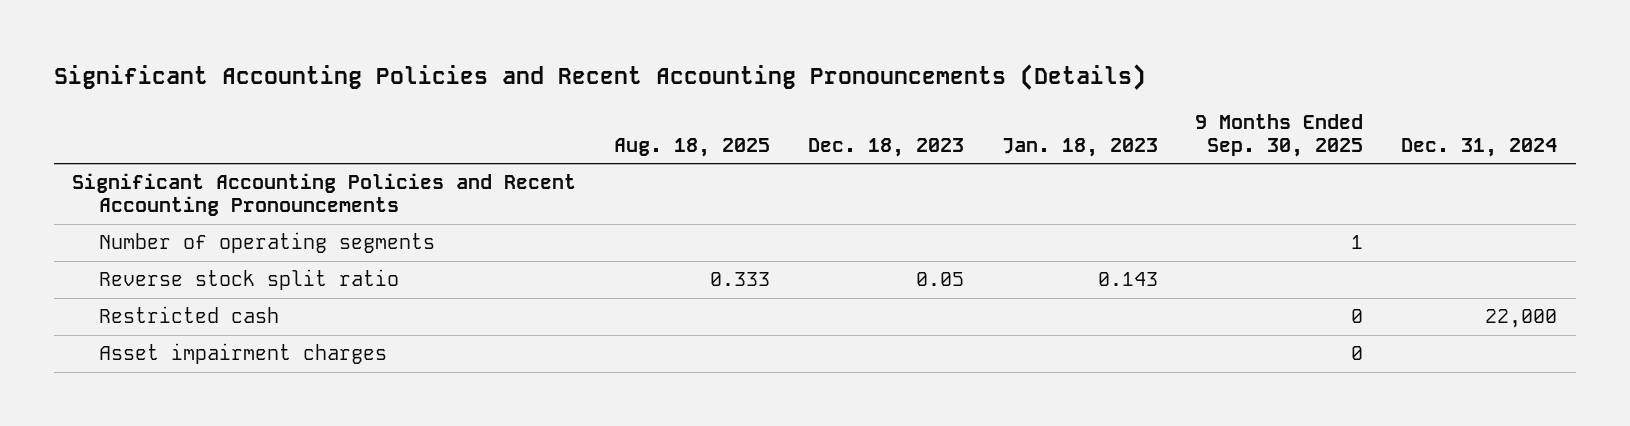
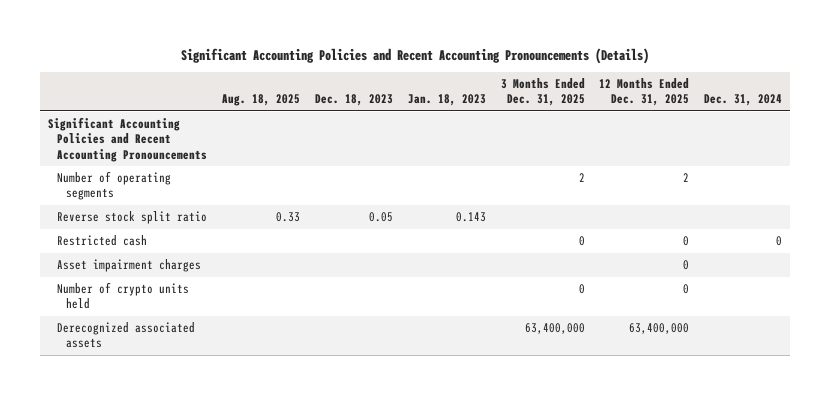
- | Aug. 18, 2025 | Dec. 18, 2023 | Jan. 18, 2023 | 9 Months Ended Sep. 30, 2025 | Dec. 31, 2024
+ | Aug. 18, 2025 | Dec. 18, 2023 | Jan. 18, 2023 | 3 Months Ended Dec. 31, 2025 | 12 Months Ended Dec. 31, 2025 | Dec. 31, 2024
- Reverse stock split ratio | 0.333 | 0.05 | 0.143 | |
- Restricted cash | | | | 0 | 22,000
+ Reverse stock split ratio | 0.33 | 0.05 | 0.143 | | |
+ Restricted cash | | | | 0 | 0 | 0
+ Number of crypto units held | | | | 0 | 0 |
+ Derecognized associated assets | | | | 63,400,000 | 63,400,000 |

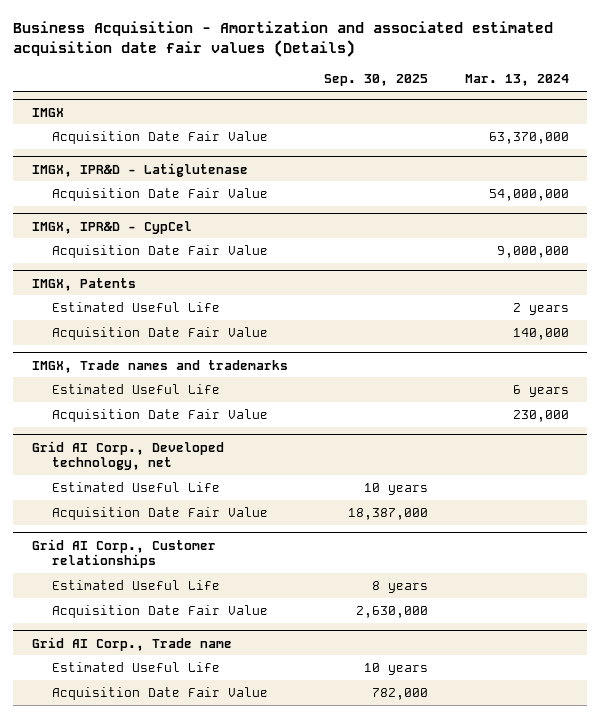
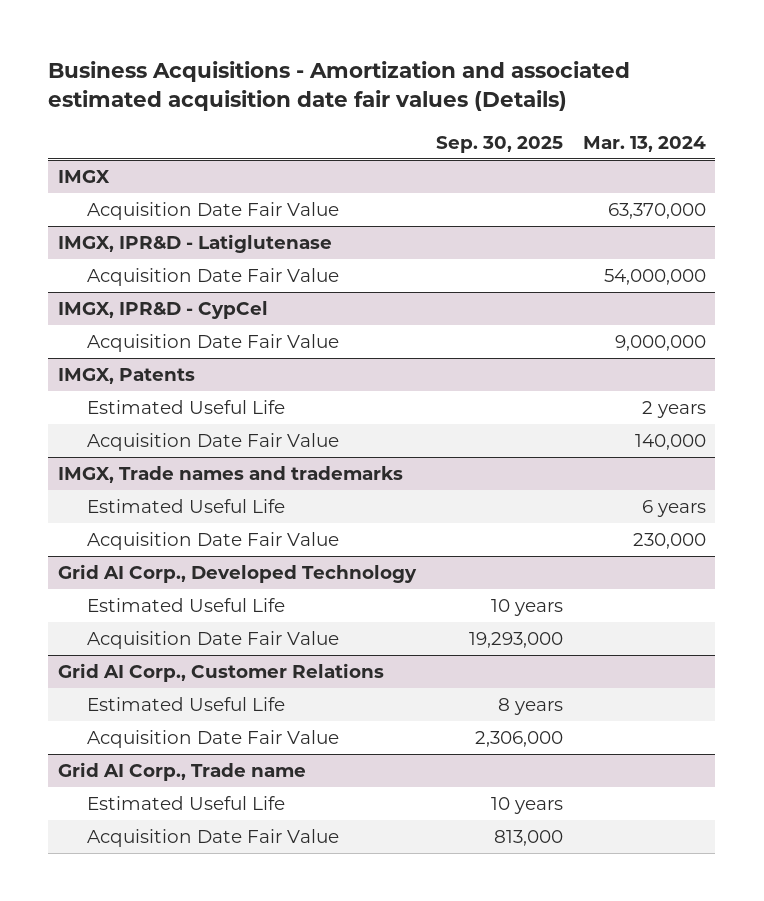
- Business Acquisition - Amortization and associated estimated acquisition date fair values (Details)
+ Business Acquisitions - Amortization and associated estimated acquisition date fair values (Details)
- Grid AI Corp., Developed technology, net
+ Grid AI Corp., Developed Technology
- Acquisition Date Fair Value | 18,387,000 |
- Grid AI Corp., Customer relationships
+ Acquisition Date Fair Value | 19,293,000 |
+ Grid AI Corp., Customer Relations
- Acquisition Date Fair Value | 2,630,000 |
+ Acquisition Date Fair Value | 2,306,000 |
@ Grid AI Corp., Trade name
- Acquisition Date Fair Value | 782,000 |
+ Acquisition Date Fair Value | 813,000 |

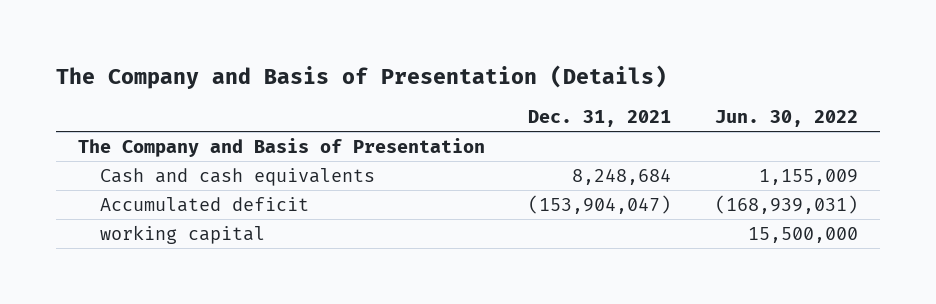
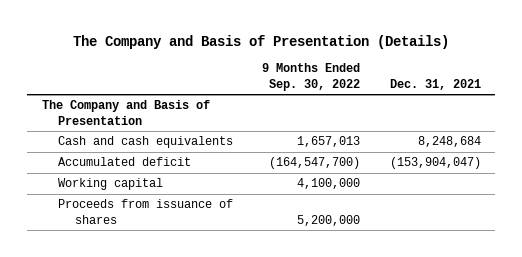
- | Dec. 31, 2021 | Jun. 30, 2022
+ | 9 Months Ended Sep. 30, 2022 | Dec. 31, 2021
- working capital | | 15,500,000
+ Working capital | 4,100,000 |
+ Proceeds from issuance of shares | 5,200,000 |

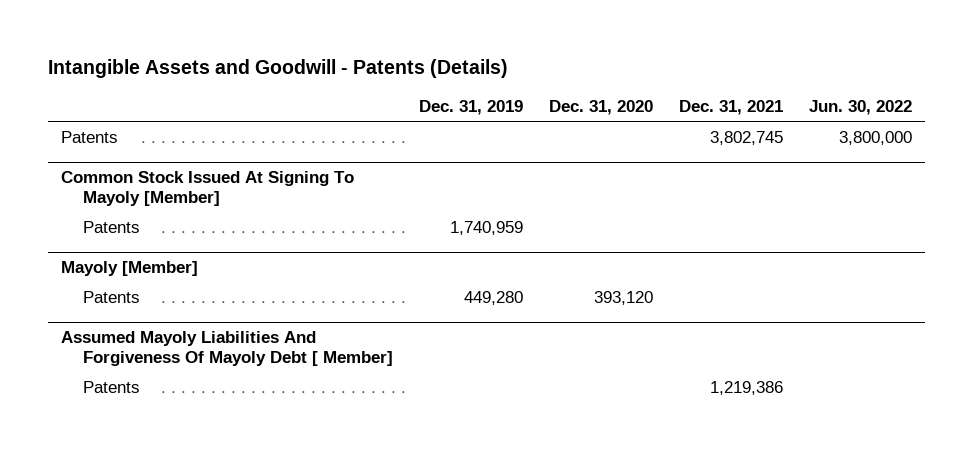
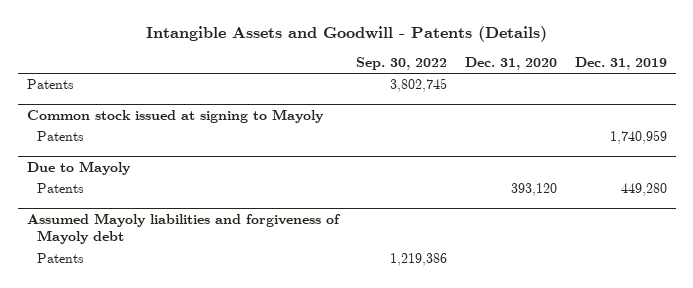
- | Dec. 31, 2019 | Dec. 31, 2020 | Dec. 31, 2021 | Jun. 30, 2022
+ | Sep. 30, 2022 | Dec. 31, 2020 | Dec. 31, 2019
- Common Stock Issued At Signing To Mayoly [Member]
+ Common stock issued at signing to Mayoly
- Mayoly [Member]
+ Due to Mayoly
- Assumed Mayoly Liabilities And Forgiveness Of Mayoly Debt [ Member]
+ Assumed Mayoly liabilities and forgiveness of Mayoly debt

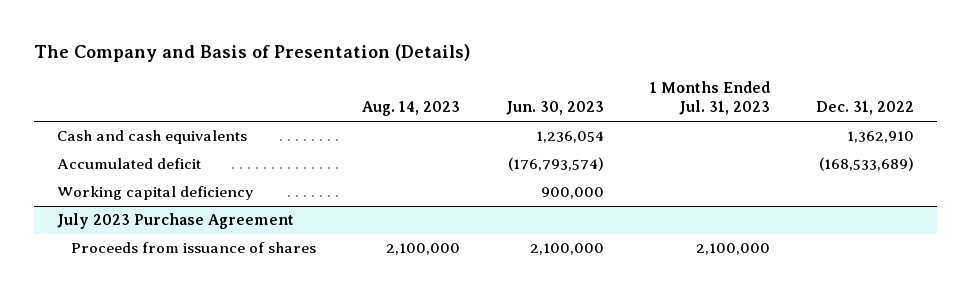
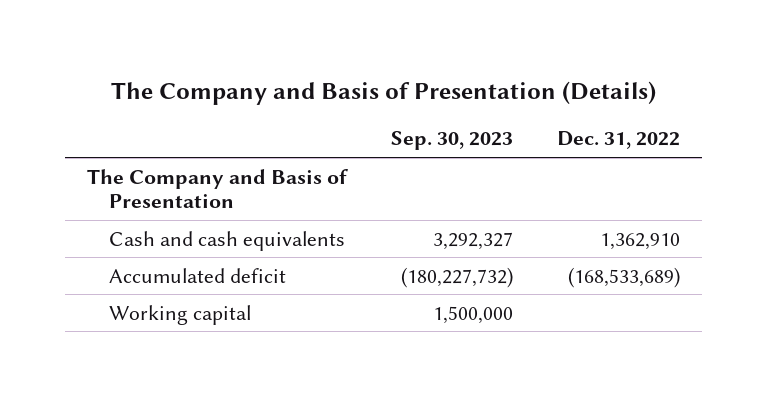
- | Aug. 14, 2023 | Jun. 30, 2023 | 1 Months Ended Jul. 31, 2023 | Dec. 31, 2022
+ | Sep. 30, 2023 | Dec. 31, 2022
+ The Company and Basis of Presentation
- Working capital deficiency | | 900,000 | |
- July 2023 Purchase Agreement
- Proceeds from issuance of shares | 2,100,000 | 2,100,000 | 2,100,000 |
+ Working capital | 1,500,000 |

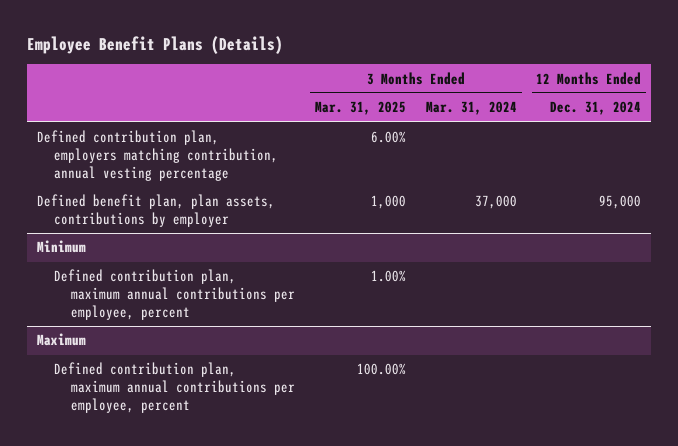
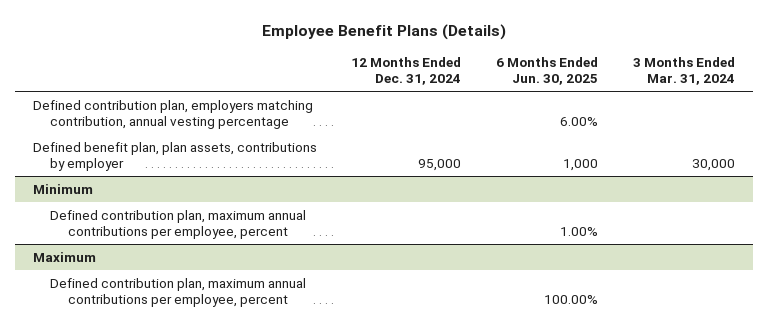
- | 3 Months Ended Mar. 31, 2025 | 3 Months Ended Mar. 31, 2024 | 12 Months Ended Dec. 31, 2024
+ | 12 Months Ended Dec. 31, 2024 | 6 Months Ended Jun. 30, 2025 | 3 Months Ended Mar. 31, 2024
- Defined benefit plan, plan assets, contributions by employer | 1,000 | 37,000 | 95,000
+ Defined benefit plan, plan assets, contributions by employer | 95,000 | 1,000 | 30,000

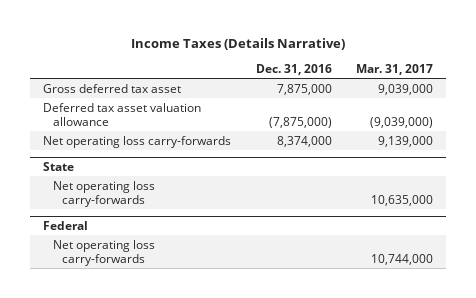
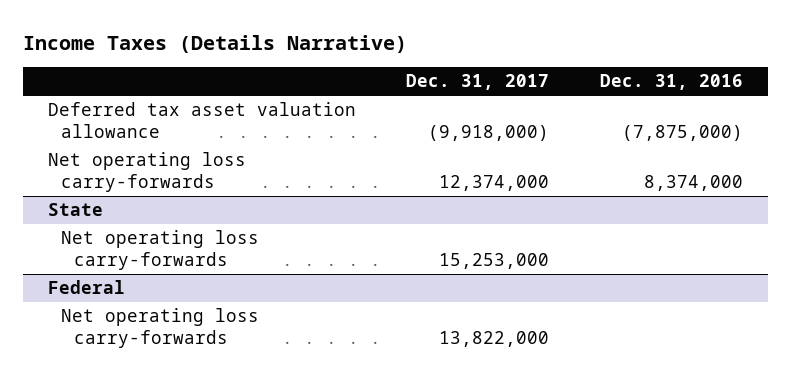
- | Dec. 31, 2016 | Mar. 31, 2017
+ | Dec. 31, 2017 | Dec. 31, 2016
- Gross deferred tax asset | 7,875,000 | 9,039,000

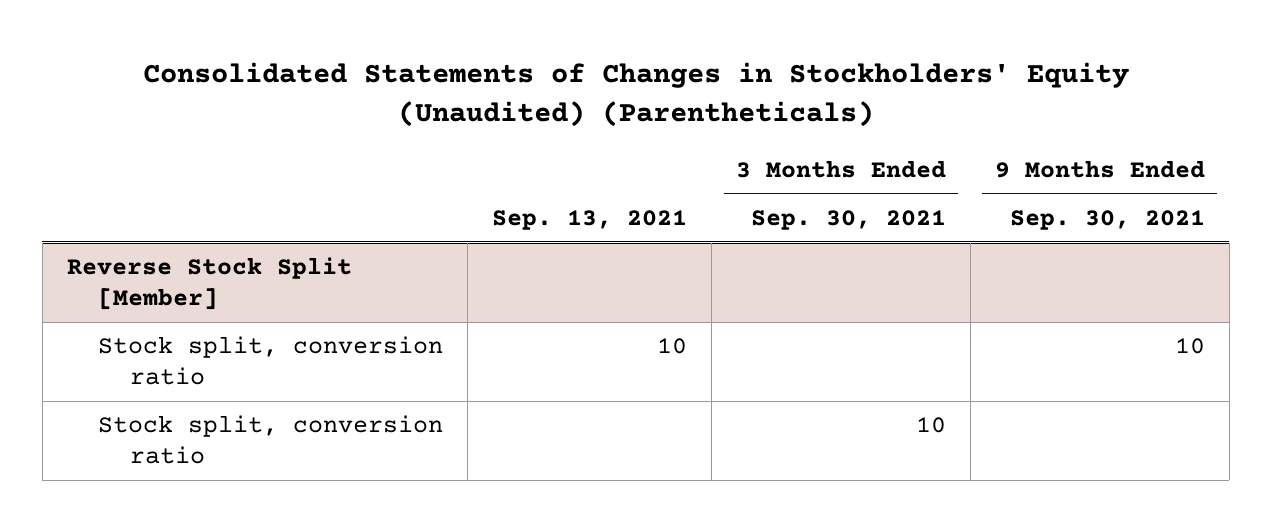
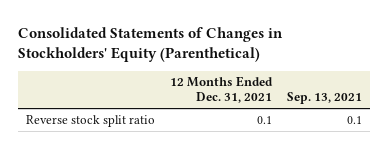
- Consolidated Statements of Changes in Stockholders' Equity (Unaudited) (Parentheticals)
+ Consolidated Statements of Changes in Stockholders' Equity (Parenthetical)
- | Sep. 13, 2021 | 3 Months Ended Sep. 30, 2021 | 9 Months Ended Sep. 30, 2021
+ | 12 Months Ended Dec. 31, 2021 | Sep. 13, 2021
- Reverse Stock Split [Member]
- Stock split, conversion ratio | 10 | | 10
- Stock split, conversion ratio | | 10 |
+ Reverse stock split ratio | 0.1 | 0.1

